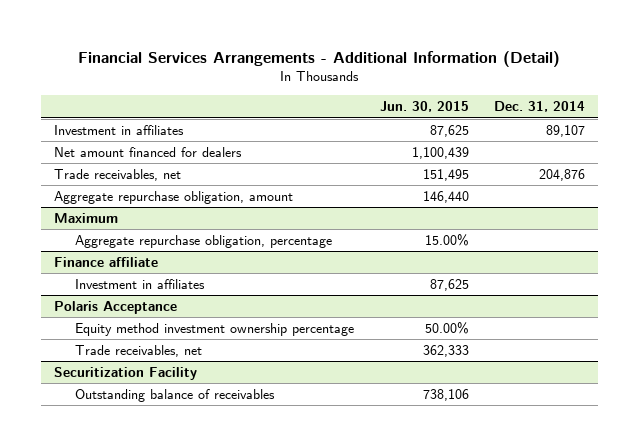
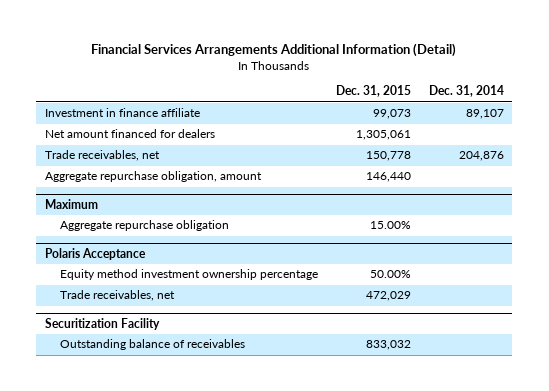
- Financial Services Arrangements - Additional Information (Detail)
+ Financial Services Arrangements Additional Information (Detail)
- | Jun. 30, 2015 | Dec. 31, 2014
+ | Dec. 31, 2015 | Dec. 31, 2014
- Investment in affiliates | 87,625 | 89,107
+ Investment in finance affiliate | 99,073 | 89,107
@ Maximum
- Aggregate repurchase obligation, percentage | 15.00% |
- Finance affiliate
- Investment in affiliates | 87,625 |
@ Maximum
+ Aggregate repurchase obligation | 15.00% |

